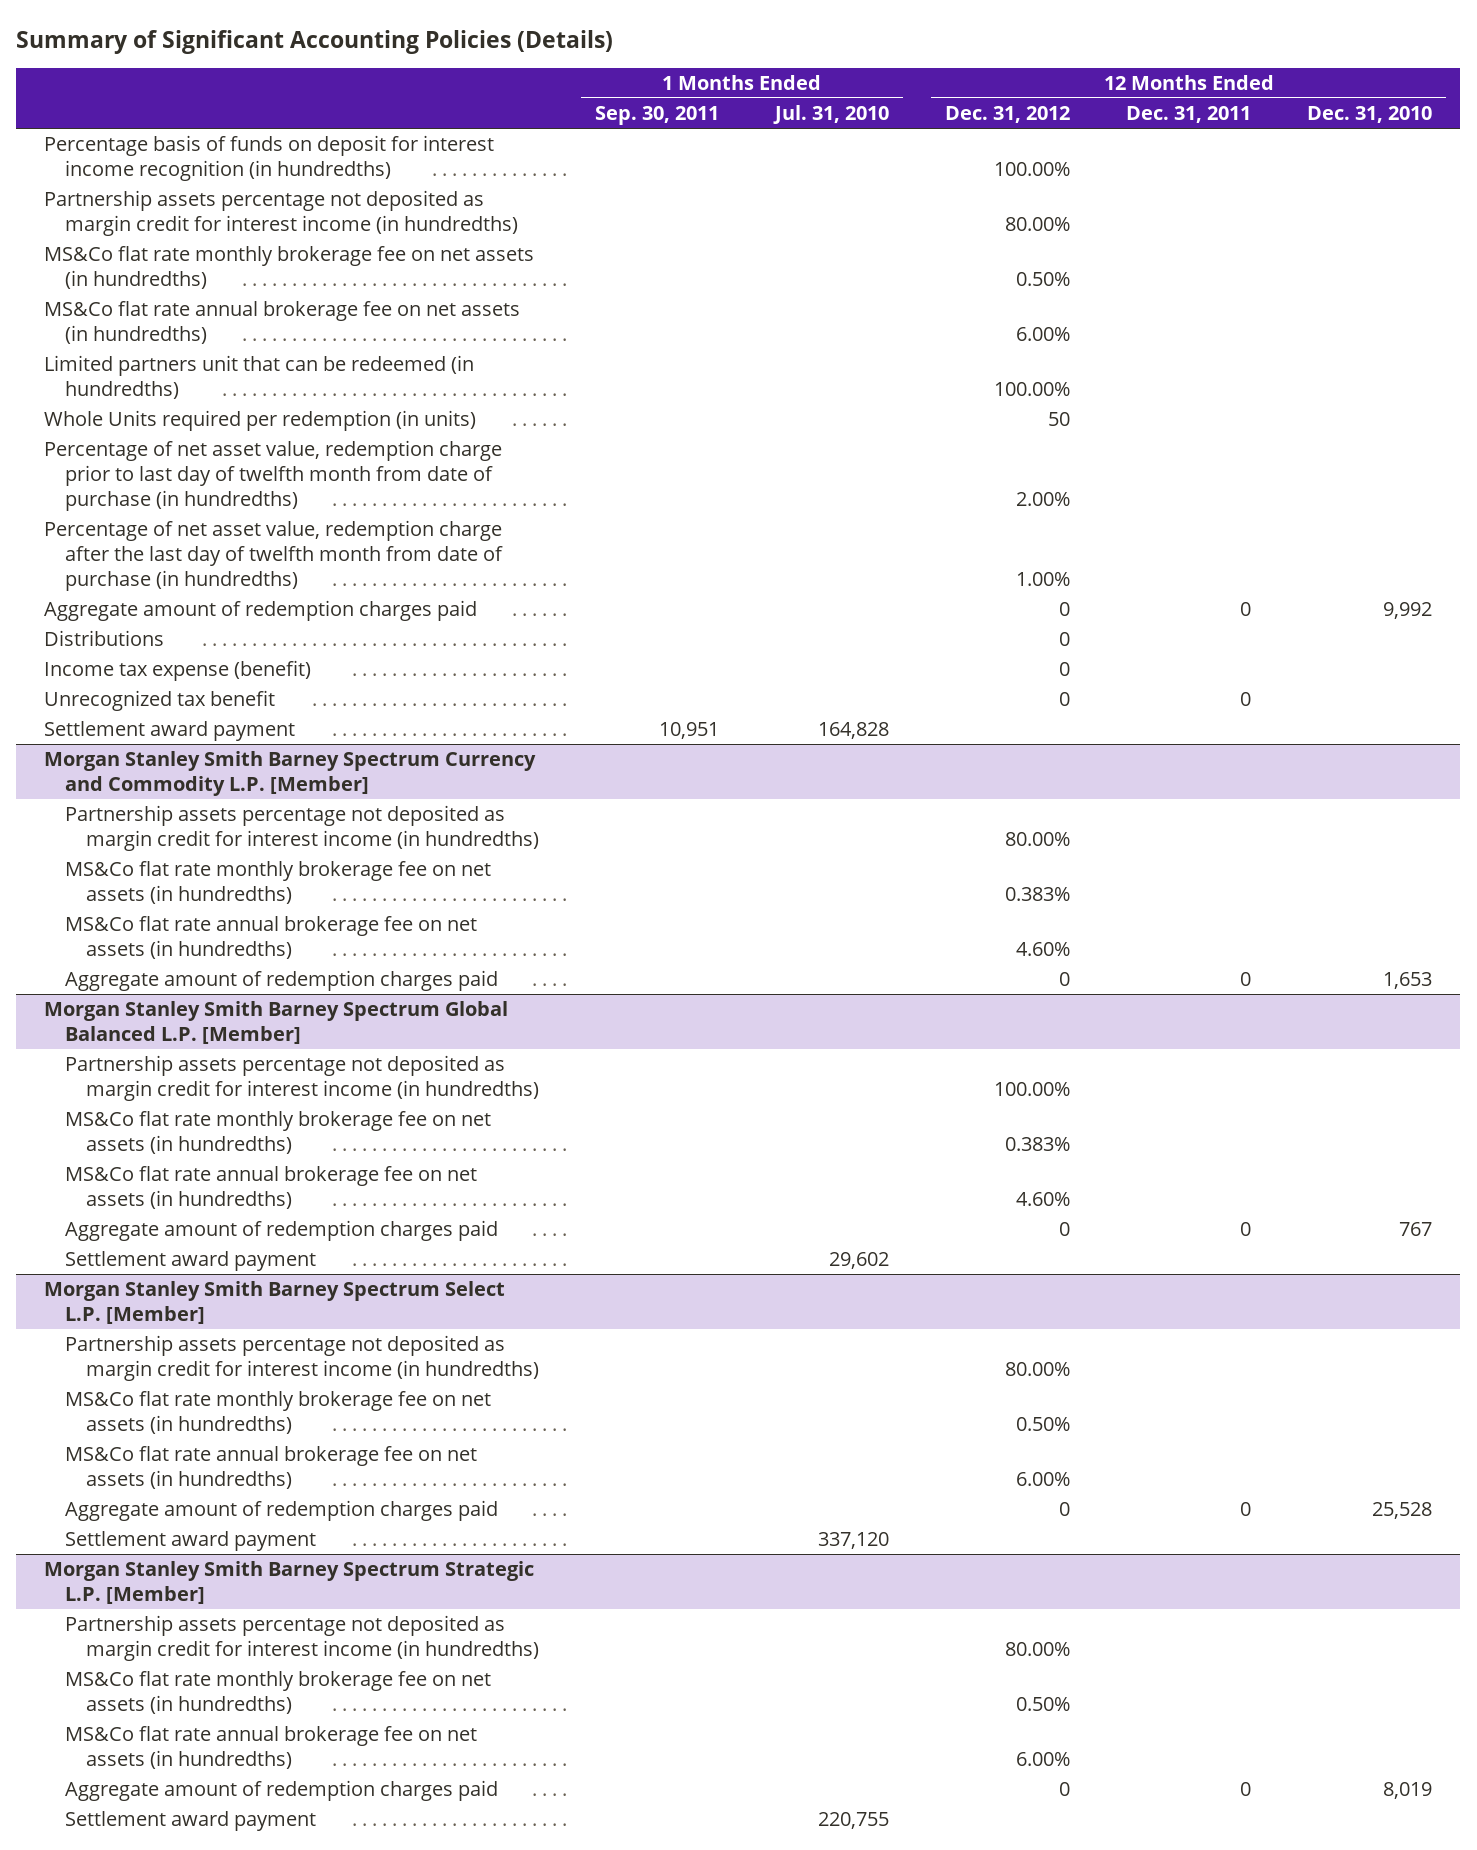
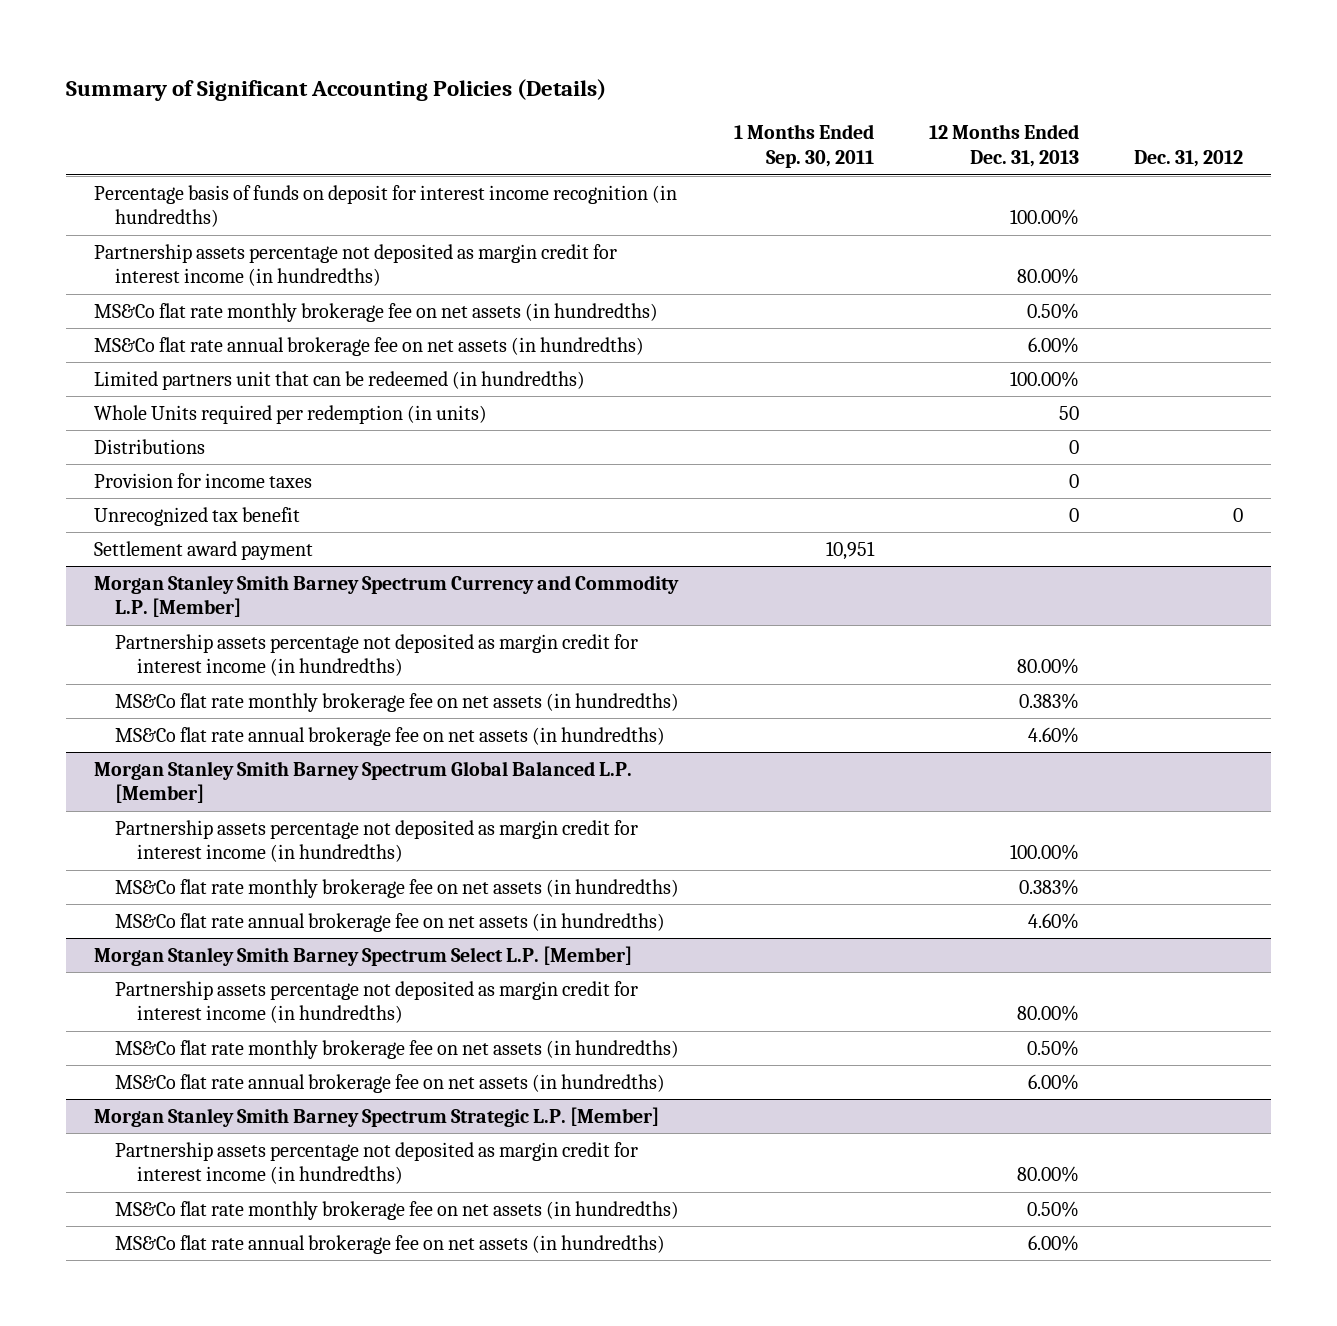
- | 1 Months Ended Sep. 30, 2011 | 1 Months Ended Jul. 31, 2010 | 12 Months Ended Dec. 31, 2012 | 12 Months Ended Dec. 31, 2011 | 12 Months Ended Dec. 31, 2010
+ | 1 Months Ended Sep. 30, 2011 | 12 Months Ended Dec. 31, 2013 | Dec. 31, 2012
- Percentage of net asset value, redemption charge prior to last day of twelfth month from date of purchase (in hundredths) | | | 2.00% | |
- Percentage of net asset value, redemption charge after the last day of twelfth month from date of purchase (in hundredths) | | | 1.00% | |
- Aggregate amount of redemption charges paid | | | 0 | 0 | 9,992
- Income tax expense (benefit) | | | 0 | |
+ Provision for income taxes | | 0 |
@ Morgan Stanley Smith Barney Spectrum Currency and Commodity L.P. [Member]
- Aggregate amount of redemption charges paid | | | 0 | 0 | 1,653
@ Morgan Stanley Smith Barney Spectrum Global Balanced L.P. [Member]
- Aggregate amount of redemption charges paid | | | 0 | 0 | 767
- Settlement award payment | | 29,602 | | |
@ Morgan Stanley Smith Barney Spectrum Select L.P. [Member]
- Aggregate amount of redemption charges paid | | | 0 | 0 | 25,528
- Settlement award payment | | 337,120 | | |
@ Morgan Stanley Smith Barney Spectrum Strategic L.P. [Member]
- Aggregate amount of redemption charges paid | | | 0 | 0 | 8,019
- Settlement award payment | | 220,755 | | |

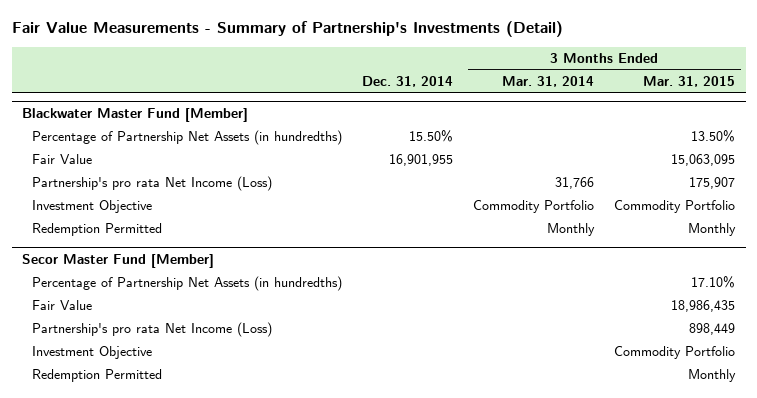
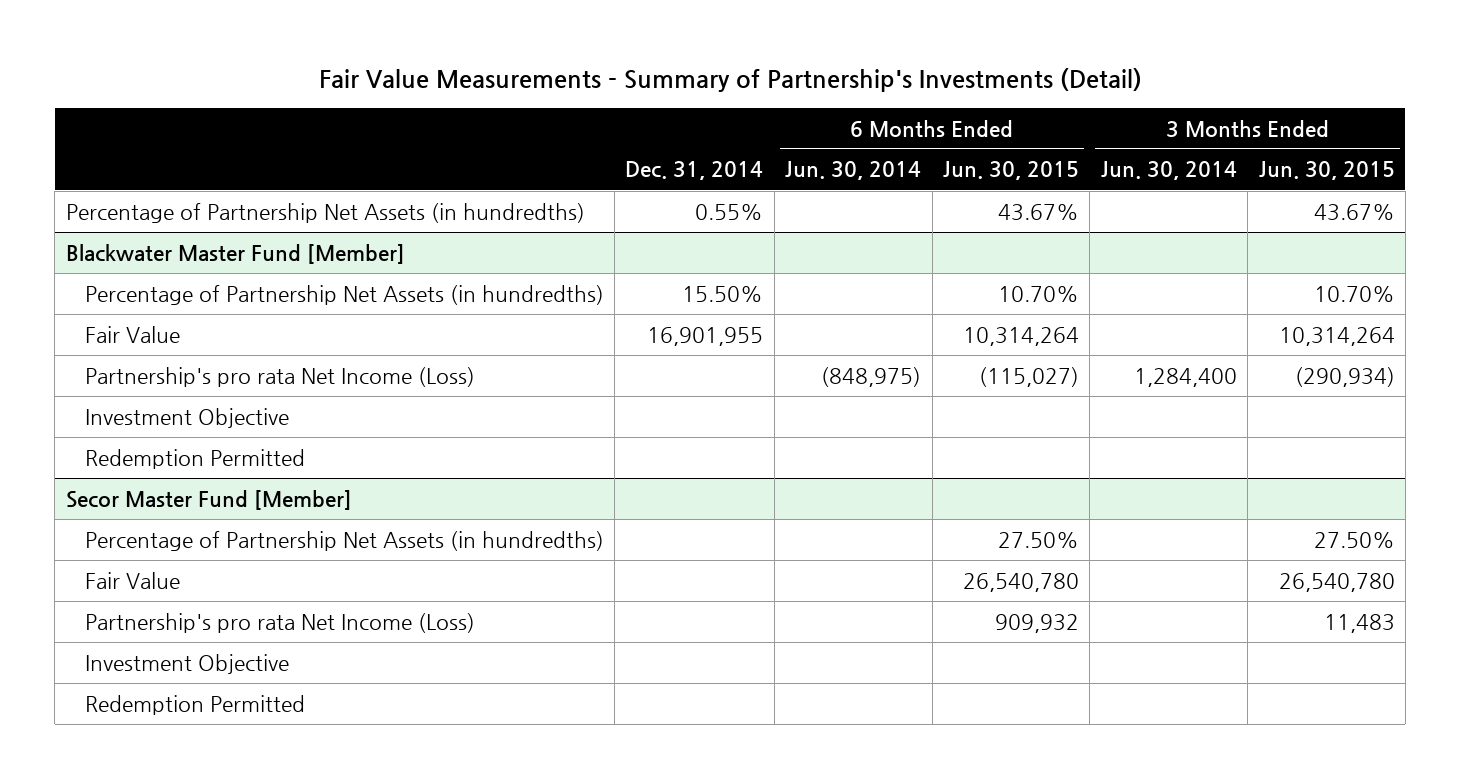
- | Dec. 31, 2014 | 3 Months Ended Mar. 31, 2014 | 3 Months Ended Mar. 31, 2015
+ | Dec. 31, 2014 | 6 Months Ended Jun. 30, 2014 | 6 Months Ended Jun. 30, 2015 | 3 Months Ended Jun. 30, 2014 | 3 Months Ended Jun. 30, 2015
+ Percentage of Partnership Net Assets (in hundredths) | 0.55% | | 43.67% | | 43.67%

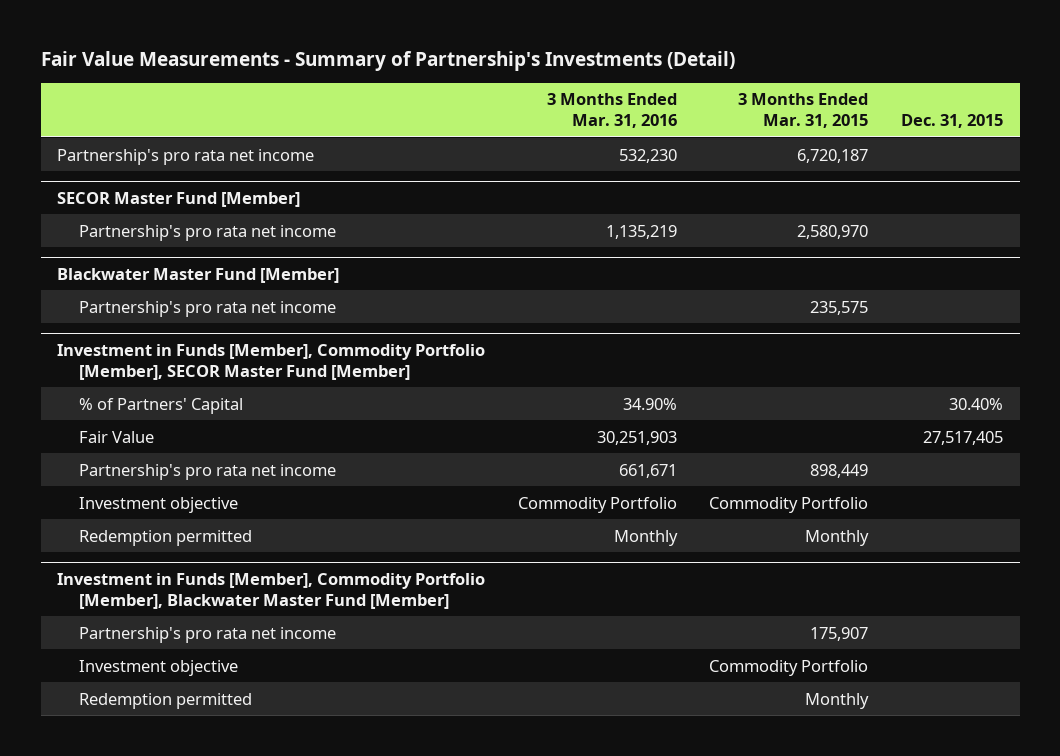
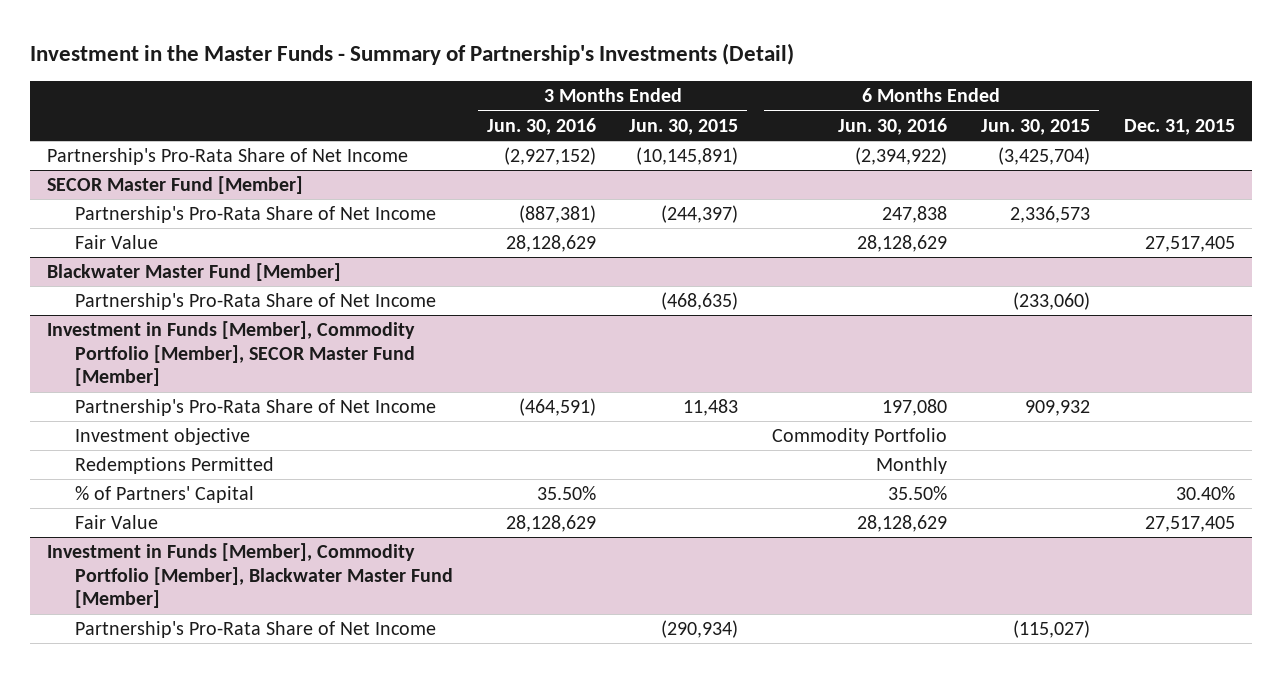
- Fair Value Measurements - Summary of Partnership's Investments (Detail)
+ Investment in the Master Funds - Summary of Partnership's Investments (Detail)
- | 3 Months Ended Mar. 31, 2016 | 3 Months Ended Mar. 31, 2015 | Dec. 31, 2015
+ | 3 Months Ended Jun. 30, 2016 | 3 Months Ended Jun. 30, 2015 | 6 Months Ended Jun. 30, 2016 | 6 Months Ended Jun. 30, 2015 | Dec. 31, 2015
- Partnership's pro rata net income | 532,230 | 6,720,187 |
+ Partnership's Pro-Rata Share of Net Income | (2,927,152) | (10,145,891) | (2,394,922) | (3,425,704) |
@ SECOR Master Fund [Member]
- Partnership's pro rata net income | 1,135,219 | 2,580,970 |
+ Partnership's Pro-Rata Share of Net Income | (887,381) | (244,397) | 247,838 | 2,336,573 |
+ Fair Value | 28,128,629 | | 28,128,629 | | 27,517,405
@ Blackwater Master Fund [Member]
- Partnership's pro rata net income | | 235,575 |
+ Partnership's Pro-Rata Share of Net Income | | (468,635) | | (233,060) |
@ Investment in Funds [Member], Commodity Portfolio [Member], SECOR Master Fund [Member]
+ Partnership's Pro-Rata Share of Net Income | (464,591) | 11,483 | 197,080 | 909,932 |
moved up: Investment objective | | | Commodity Portfolio | |
+ Redemptions Permitted | | | Monthly | |
- Partnership's pro rata net income | 661,671 | 898,449 |
- Redemption permitted | Monthly | Monthly |
@ Investment in Funds [Member], Commodity Portfolio [Member], Blackwater Master Fund [Member]
- Partnership's pro rata net income | | 175,907 |
- Investment objective | | Commodity Portfolio |
- Redemption permitted | | Monthly |
+ Partnership's Pro-Rata Share of Net Income | | (290,934) | | (115,027) |

